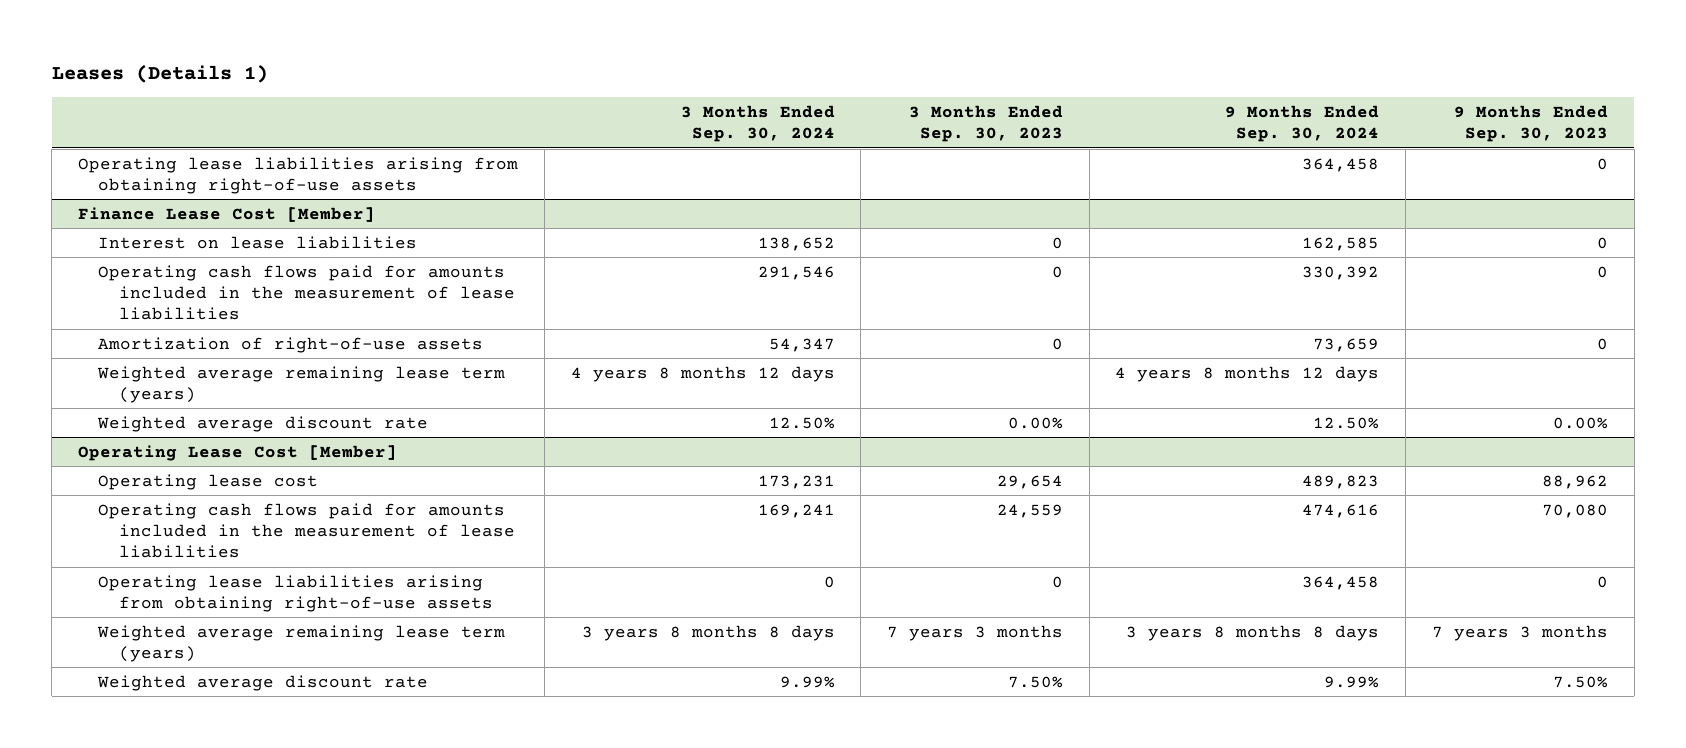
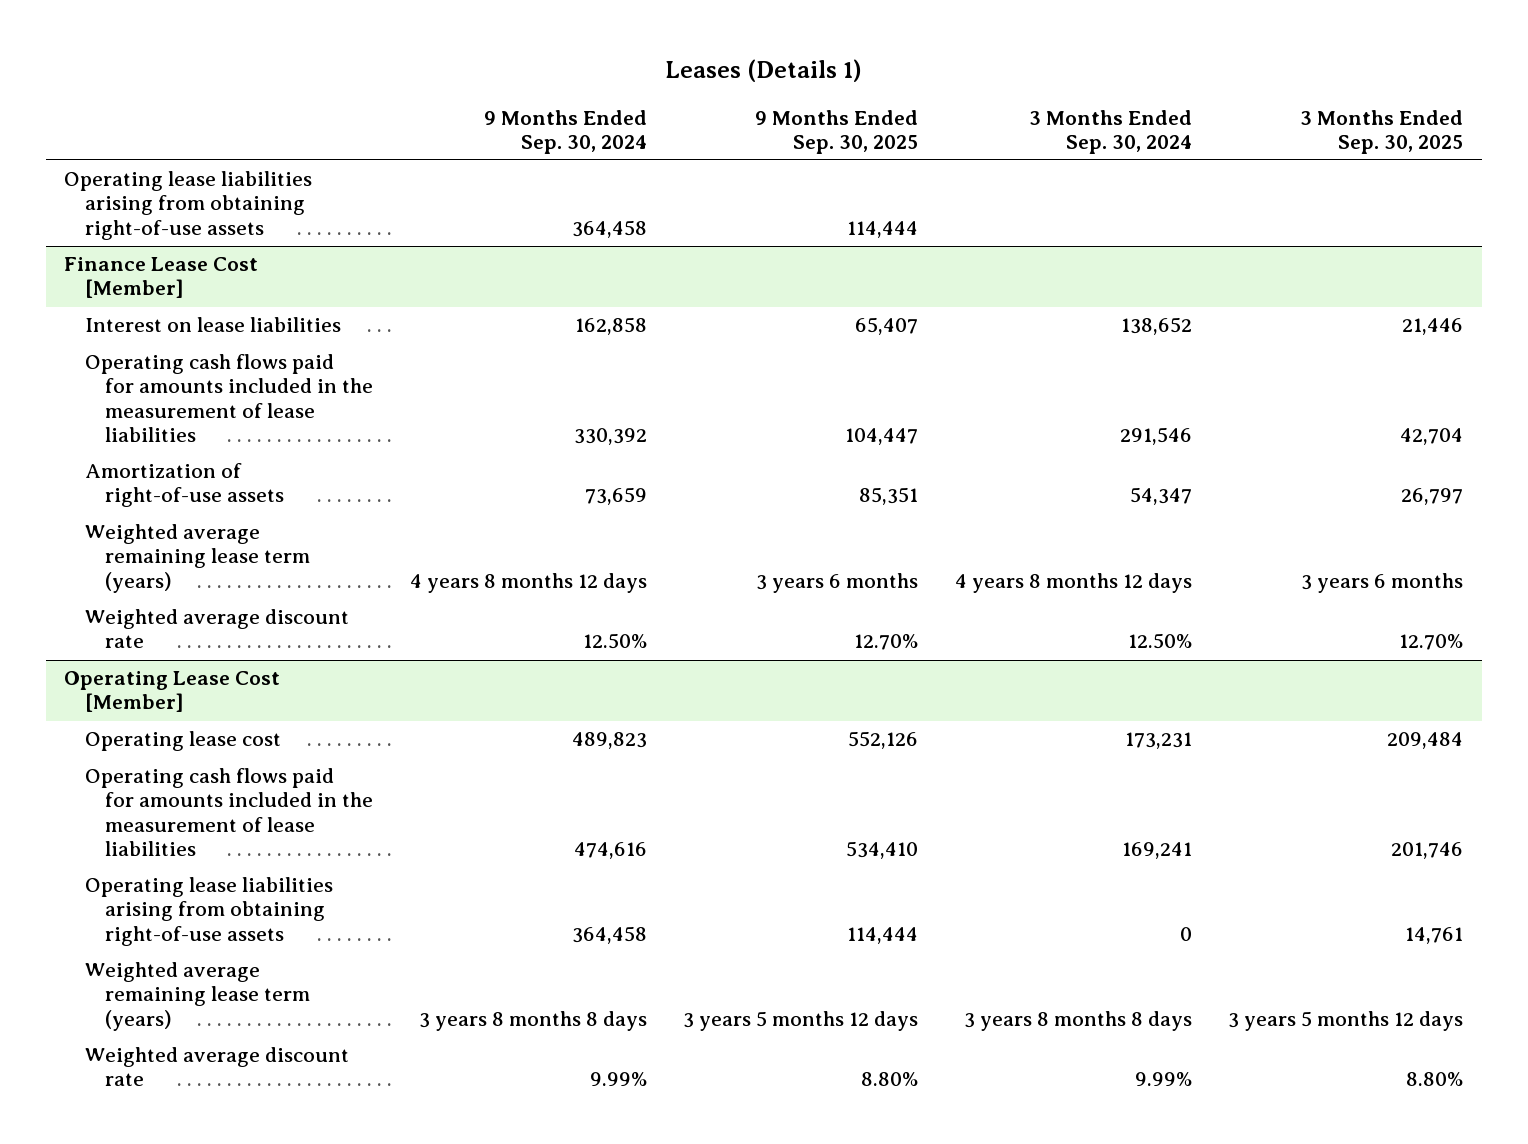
- | 3 Months Ended Sep. 30, 2024 | 3 Months Ended Sep. 30, 2023 | 9 Months Ended Sep. 30, 2024 | 9 Months Ended Sep. 30, 2023
+ | 9 Months Ended Sep. 30, 2024 | 9 Months Ended Sep. 30, 2025 | 3 Months Ended Sep. 30, 2024 | 3 Months Ended Sep. 30, 2025
@ Finance Lease Cost [Member]
- Interest on lease liabilities | 138,652 | 0 | 162,585 | 0
+ Interest on lease liabilities | 162,858 | 65,407 | 138,652 | 21,446

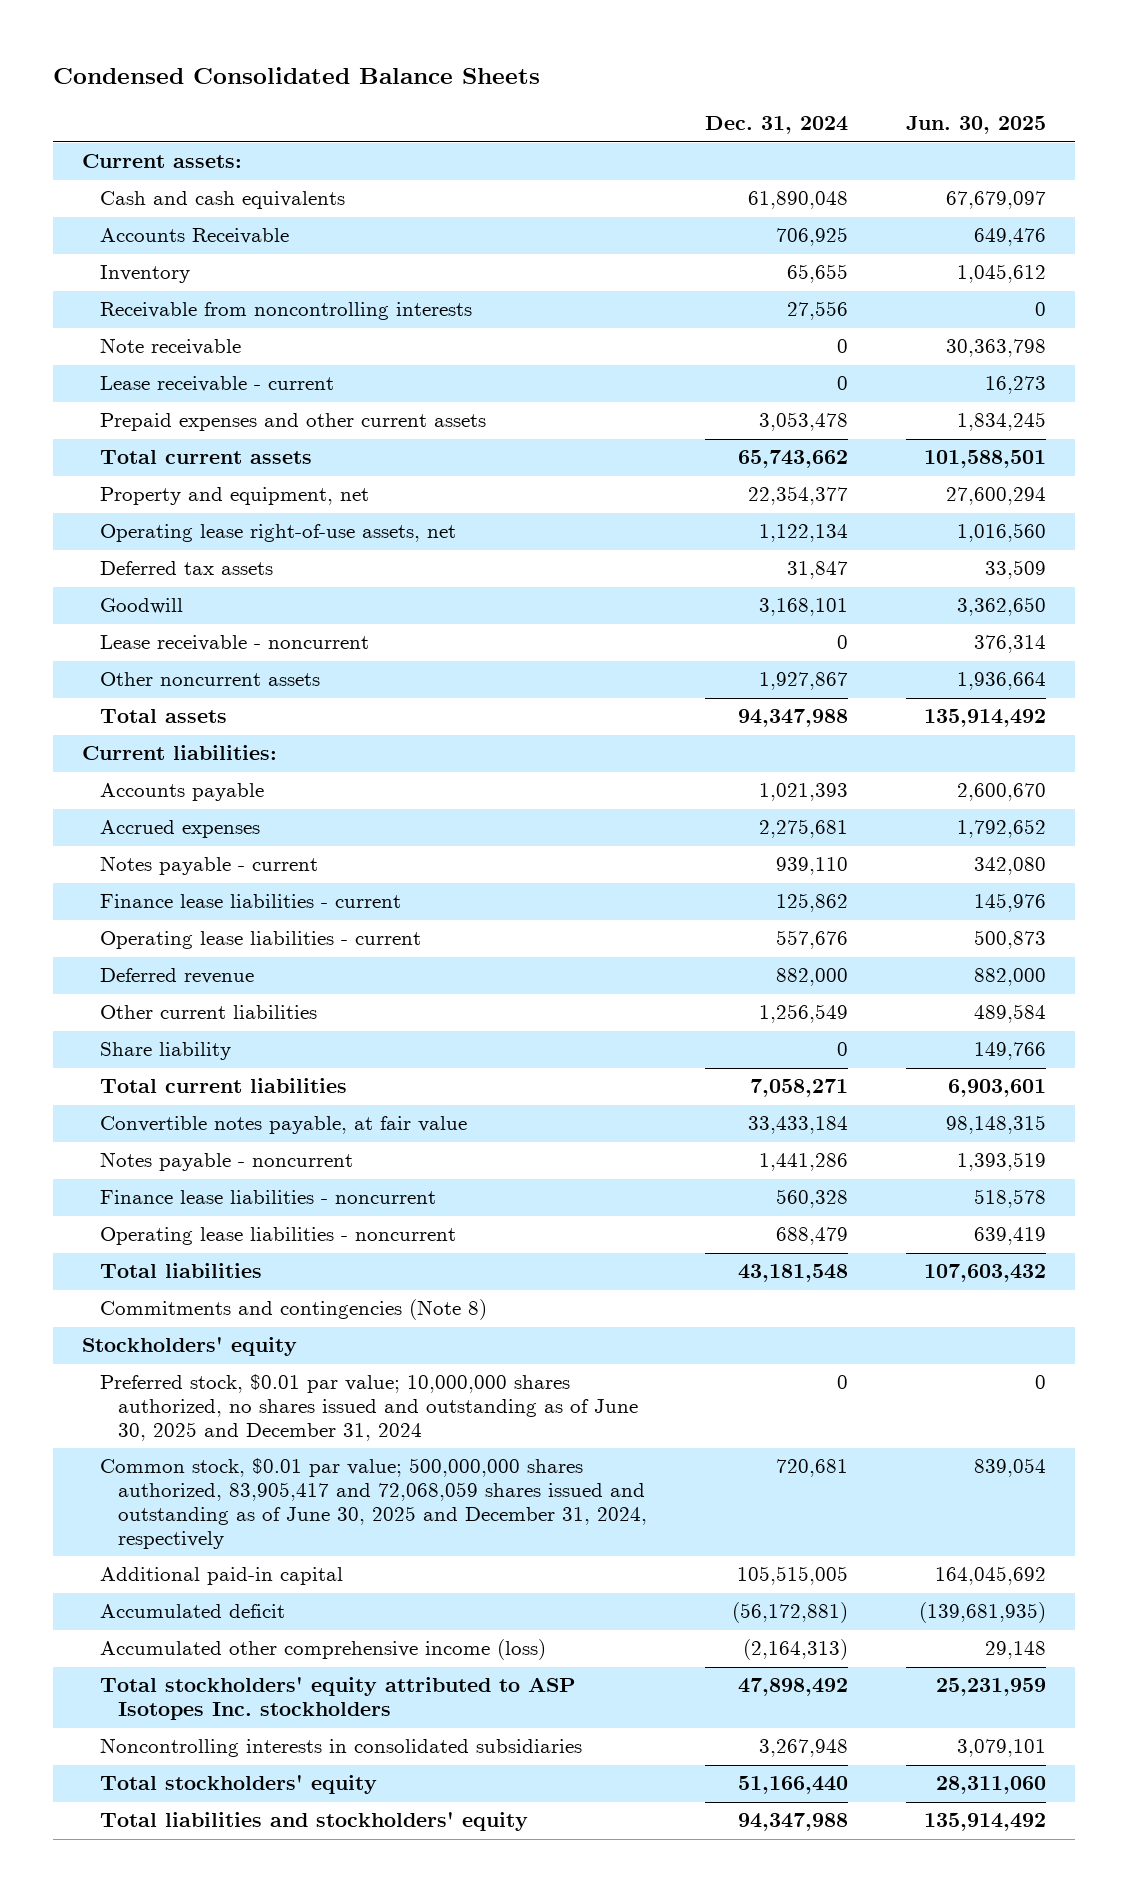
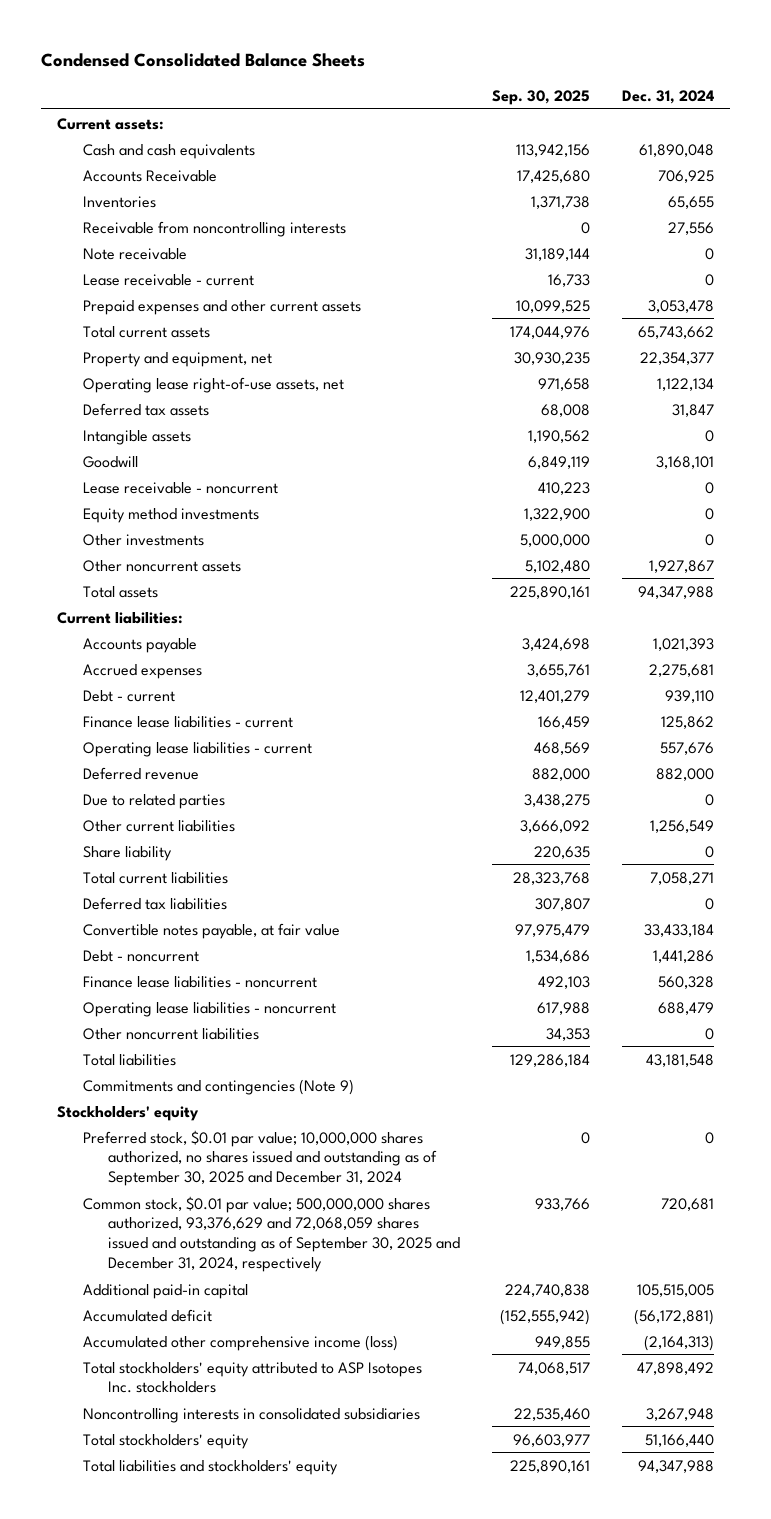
- | Dec. 31, 2024 | Jun. 30, 2025
+ | Sep. 30, 2025 | Dec. 31, 2024
- Inventory | 65,655 | 1,045,612
+ Inventories | 1,371,738 | 65,655
+ Intangible assets | 1,190,562 | 0
+ Equity method investments | 1,322,900 | 0
+ Other investments | 5,000,000 | 0
- Notes payable - current | 939,110 | 342,080
+ Debt - current | 12,401,279 | 939,110
+ Due to related parties | 3,438,275 | 0
+ Deferred tax liabilities | 307,807 | 0
- Notes payable - noncurrent | 1,441,286 | 1,393,519
+ Debt - noncurrent | 1,534,686 | 1,441,286
+ Other noncurrent liabilities | 34,353 | 0
- Commitments and contingencies (Note 8)
+ Commitments and contingencies (Note 9)
- Preferred stock, $0.01 par value; 10,000,000 shares authorized, no shares issued and outstanding as of June 30, 2025 and December 31, 2024 | 0 | 0
- Common stock, $0.01 par value; 500,000,000 shares authorized, 83,905,417 and 72,068,059 shares issued and outstanding as of June 30, 2025 and December 31, 2024, respectively | 720,681 | 839,054
+ Preferred stock, $0.01 par value; 10,000,000 shares authorized, no shares issued and outstanding as of September 30, 2025 and December 31, 2024 | 0 | 0
+ Common stock, $0.01 par value; 500,000,000 shares authorized, 93,376,629 and 72,068,059 shares issued and outstanding as of September 30, 2025 and December 31, 2024, respectively | 933,766 | 720,681

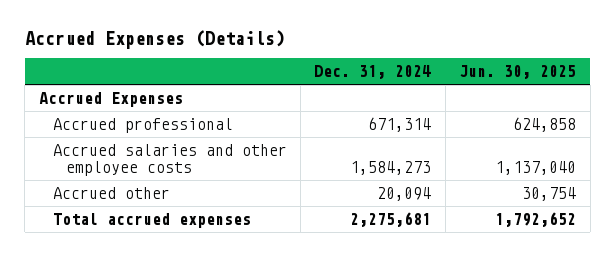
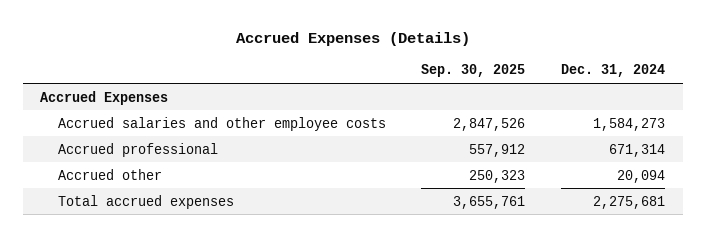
- | Dec. 31, 2024 | Jun. 30, 2025
+ | Sep. 30, 2025 | Dec. 31, 2024
moved down: Accrued professional | 557,912 | 671,314

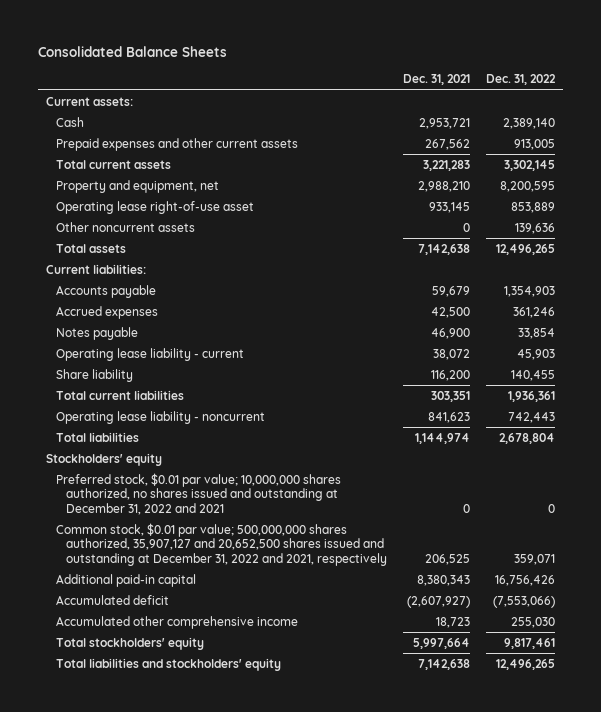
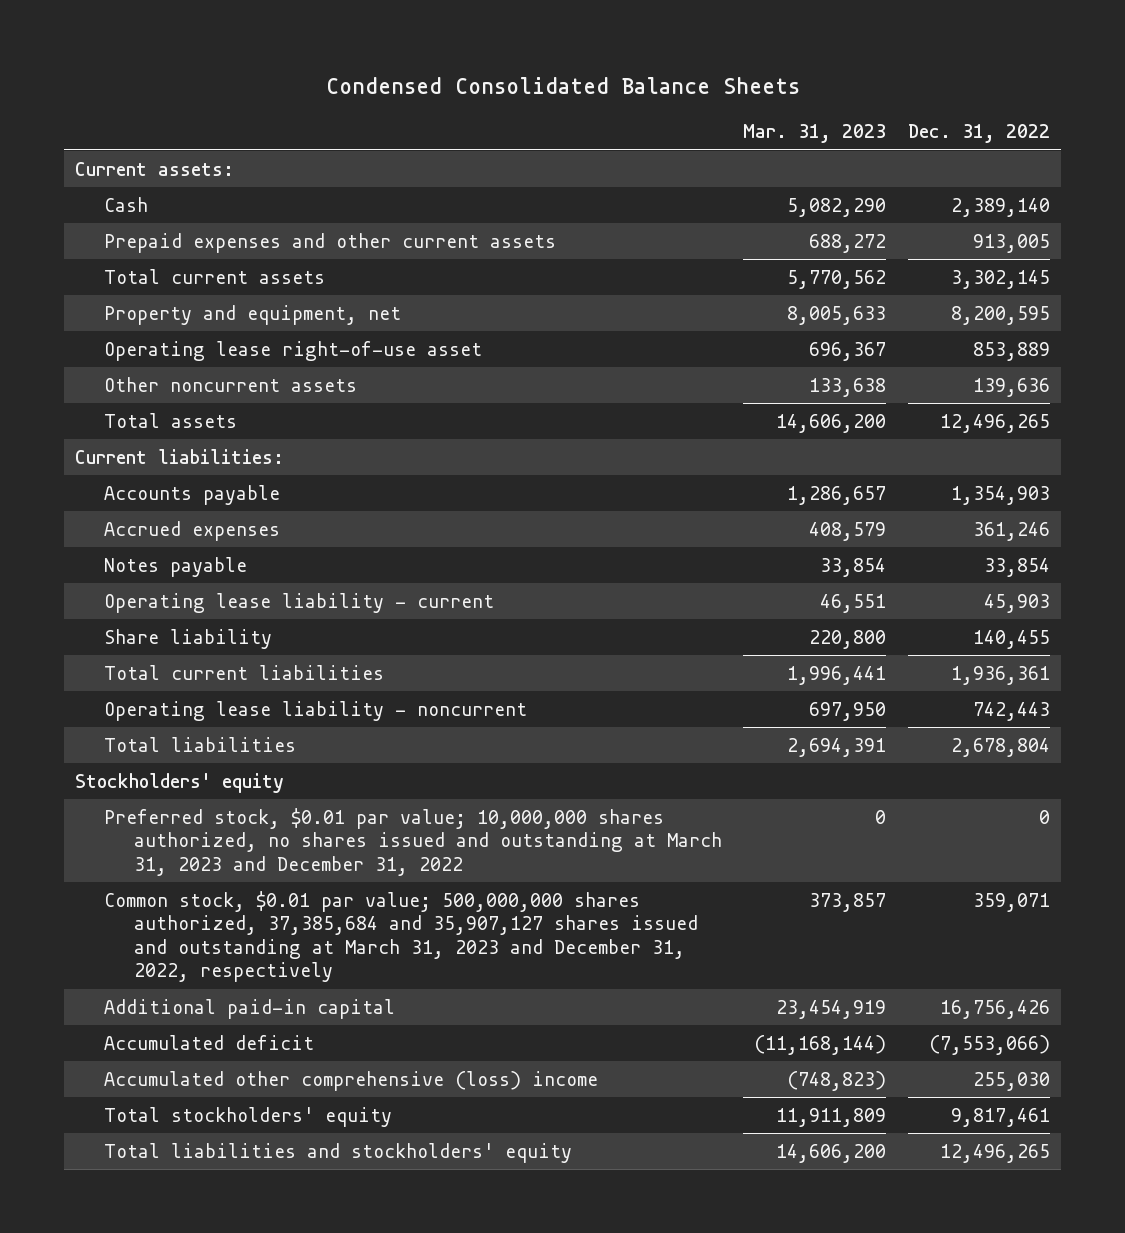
- Consolidated Balance Sheets
+ Condensed Consolidated Balance Sheets
- | Dec. 31, 2021 | Dec. 31, 2022
+ | Mar. 31, 2023 | Dec. 31, 2022
- Preferred stock, $0.01 par value; 10,000,000 shares authorized, no shares issued and outstanding at December 31, 2022 and 2021 | 0 | 0
- Common stock, $0.01 par value; 500,000,000 shares authorized, 35,907,127 and 20,652,500 shares issued and outstanding at December 31, 2022 and 2021, respectively | 206,525 | 359,071
+ Preferred stock, $0.01 par value; 10,000,000 shares authorized, no shares issued and outstanding at March 31, 2023 and December 31, 2022 | 0 | 0
+ Common stock, $0.01 par value; 500,000,000 shares authorized, 37,385,684 and 35,907,127 shares issued and outstanding at March 31, 2023 and December 31, 2022, respectively | 373,857 | 359,071
- Accumulated other comprehensive income | 18,723 | 255,030
+ Accumulated other comprehensive (loss) income | (748,823) | 255,030

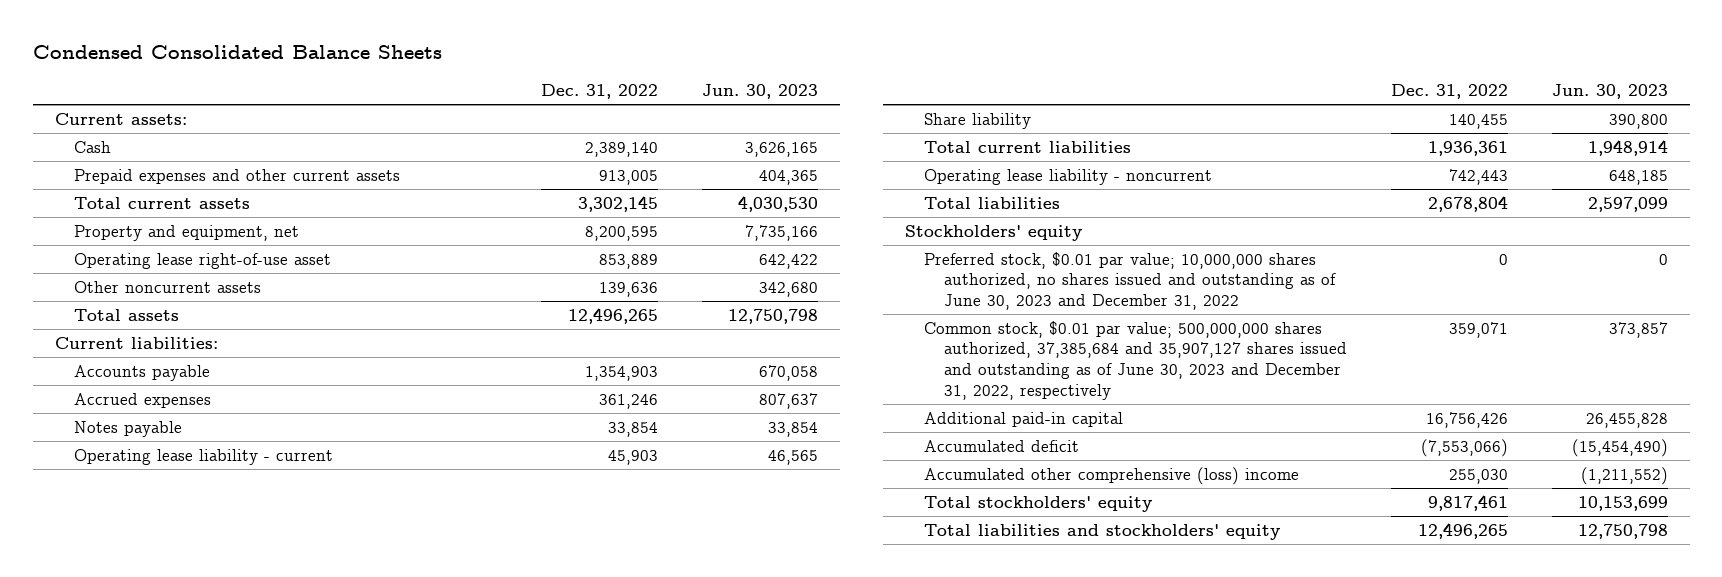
- | Mar. 31, 2023 | Dec. 31, 2022
+ | Dec. 31, 2022 | Jun. 30, 2023
- Preferred stock, $0.01 par value; 10,000,000 shares authorized, no shares issued and outstanding at March 31, 2023 and December 31, 2022 | 0 | 0
- Common stock, $0.01 par value; 500,000,000 shares authorized, 37,385,684 and 35,907,127 shares issued and outstanding at March 31, 2023 and December 31, 2022, respectively | 373,857 | 359,071
+ Preferred stock, $0.01 par value; 10,000,000 shares authorized, no shares issued and outstanding as of June 30, 2023 and December 31, 2022 | 0 | 0
+ Common stock, $0.01 par value; 500,000,000 shares authorized, 37,385,684 and 35,907,127 shares issued and outstanding as of June 30, 2023 and December 31, 2022, respectively | 359,071 | 373,857

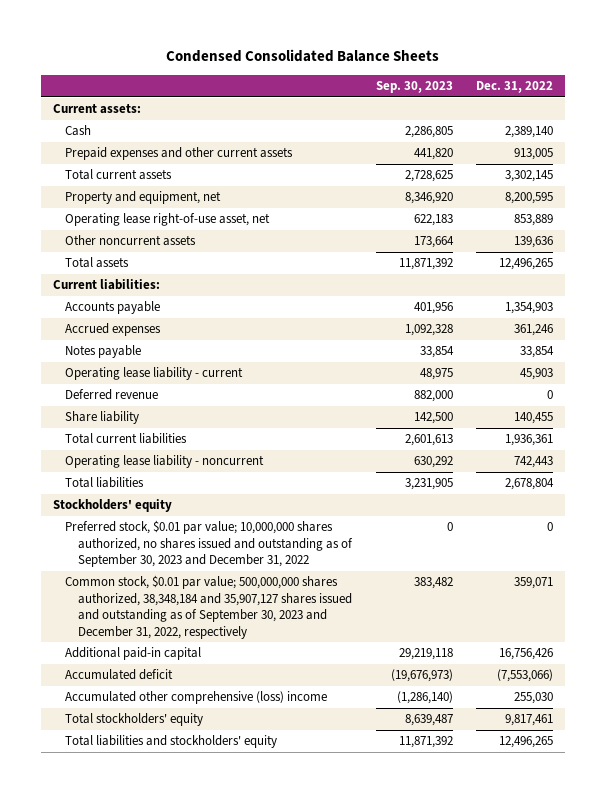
- | Dec. 31, 2022 | Jun. 30, 2023
+ | Sep. 30, 2023 | Dec. 31, 2022
- Operating lease right-of-use asset | 853,889 | 642,422
+ Operating lease right-of-use asset, net | 622,183 | 853,889
+ Deferred revenue | 882,000 | 0
- Preferred stock, $0.01 par value; 10,000,000 shares authorized, no shares issued and outstanding as of June 30, 2023 and December 31, 2022 | 0 | 0
- Common stock, $0.01 par value; 500,000,000 shares authorized, 37,385,684 and 35,907,127 shares issued and outstanding as of June 30, 2023 and December 31, 2022, respectively | 359,071 | 373,857
+ Preferred stock, $0.01 par value; 10,000,000 shares authorized, no shares issued and outstanding as of September 30, 2023 and December 31, 2022 | 0 | 0
+ Common stock, $0.01 par value; 500,000,000 shares authorized, 38,348,184 and 35,907,127 shares issued and outstanding as of September 30, 2023 and December 31, 2022, respectively | 383,482 | 359,071

